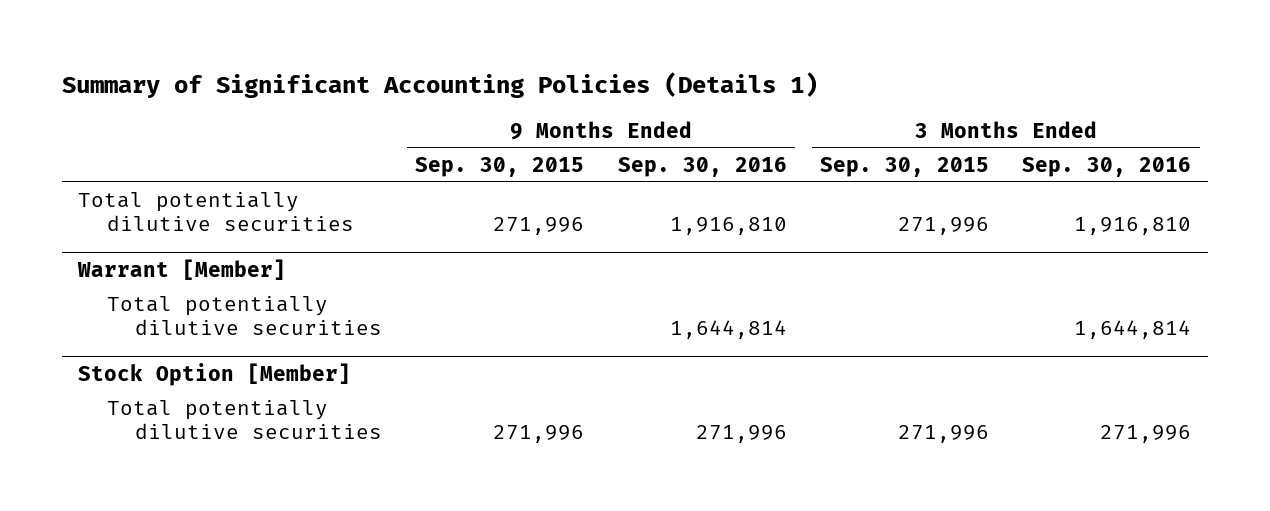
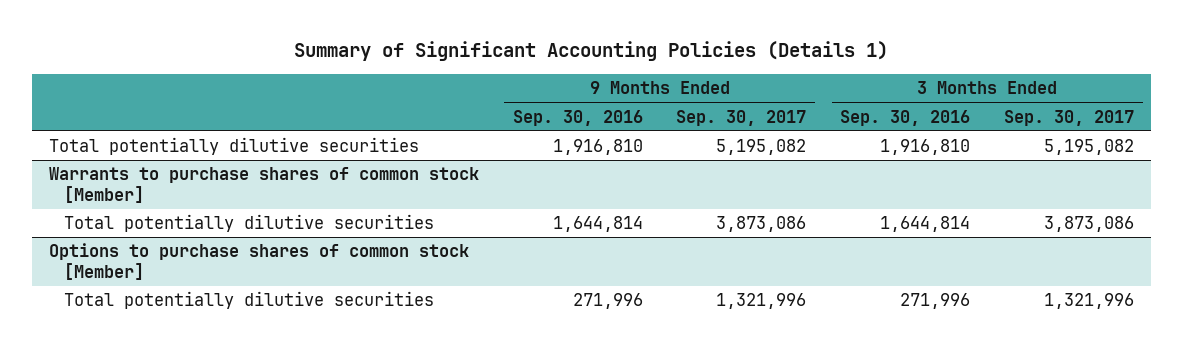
- | 9 Months Ended Sep. 30, 2015 | 9 Months Ended Sep. 30, 2016 | 3 Months Ended Sep. 30, 2015 | 3 Months Ended Sep. 30, 2016
+ | 9 Months Ended Sep. 30, 2016 | 9 Months Ended Sep. 30, 2017 | 3 Months Ended Sep. 30, 2016 | 3 Months Ended Sep. 30, 2017
- Warrant [Member]
+ Warrants to purchase shares of common stock [Member]
- Stock Option [Member]
+ Options to purchase shares of common stock [Member]

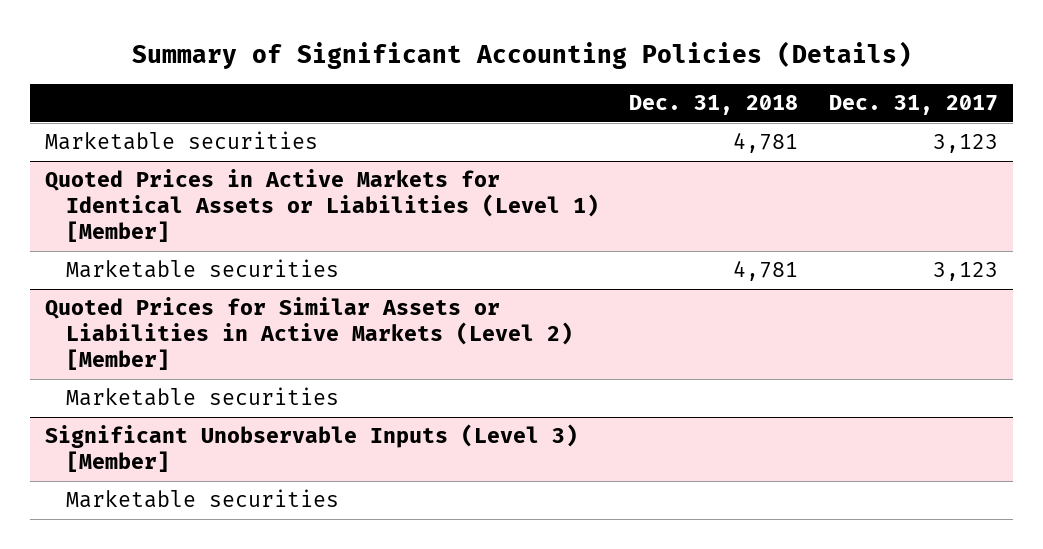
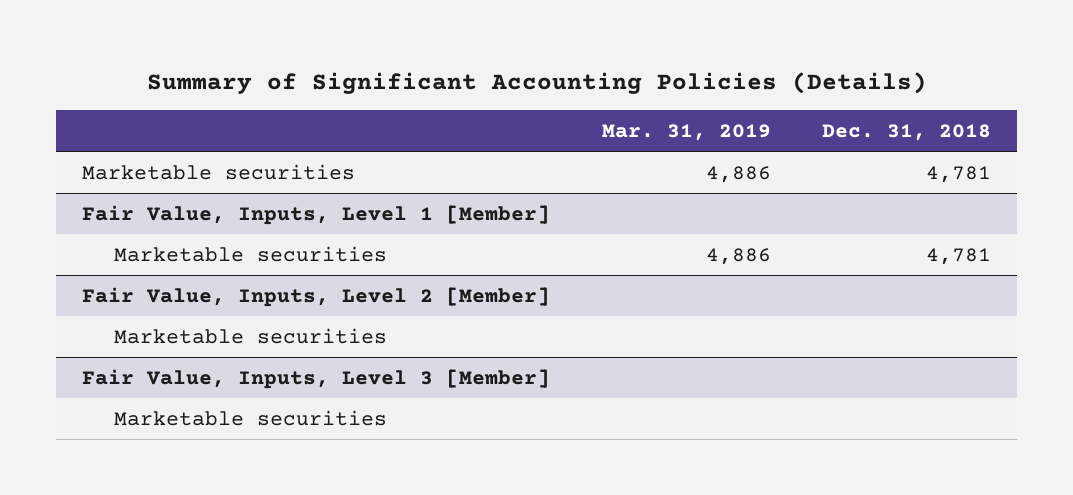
- | Dec. 31, 2018 | Dec. 31, 2017
+ | Mar. 31, 2019 | Dec. 31, 2018
- Quoted Prices in Active Markets for Identical Assets or Liabilities (Level 1) [Member]
+ Fair Value, Inputs, Level 1 [Member]
- Quoted Prices for Similar Assets or Liabilities in Active Markets (Level 2) [Member]
+ Fair Value, Inputs, Level 2 [Member]
- Significant Unobservable Inputs (Level 3) [Member]
+ Fair Value, Inputs, Level 3 [Member]

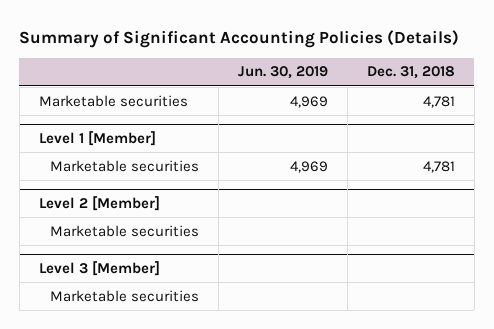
- | Mar. 31, 2019 | Dec. 31, 2018
+ | Jun. 30, 2019 | Dec. 31, 2018
- Fair Value, Inputs, Level 1 [Member]
+ Level 1 [Member]
- Fair Value, Inputs, Level 2 [Member]
+ Level 2 [Member]
- Fair Value, Inputs, Level 3 [Member]
+ Level 3 [Member]

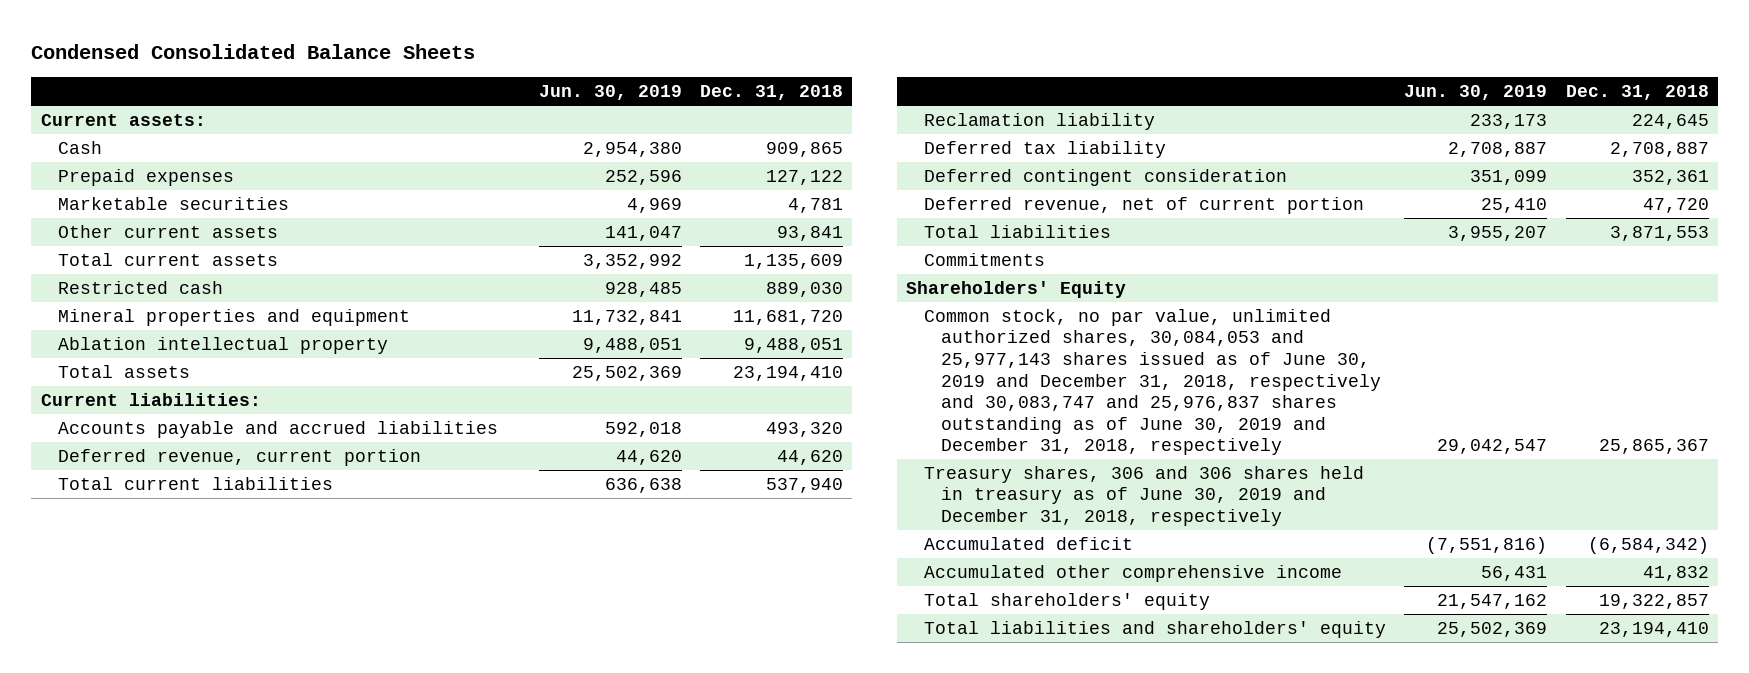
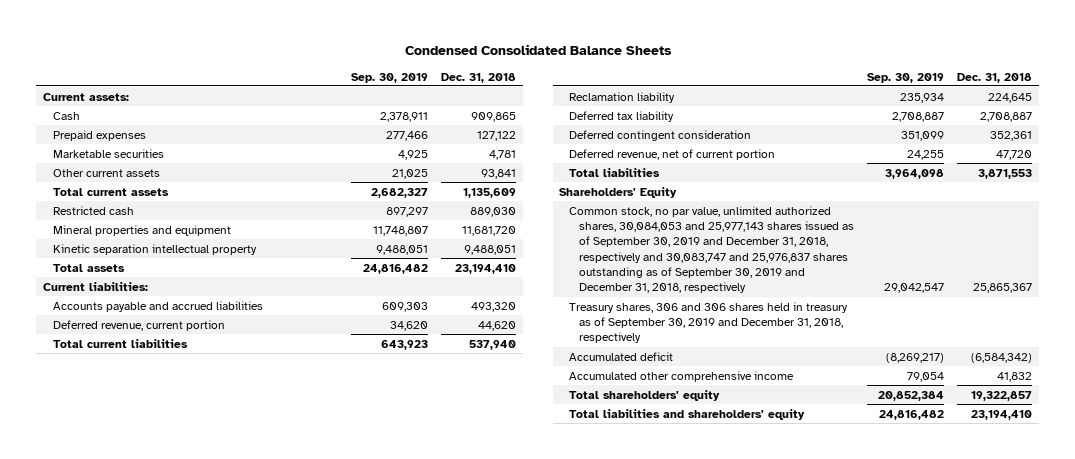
- | Jun. 30, 2019 | Dec. 31, 2018
+ | Sep. 30, 2019 | Dec. 31, 2018
- Ablation intellectual property | 9,488,051 | 9,488,051
+ Kinetic separation intellectual property | 9,488,051 | 9,488,051
- Commitments
- Common stock, no par value, unlimited authorized shares, 30,084,053 and 25,977,143 shares issued as of June 30, 2019 and December 31, 2018, respectively and 30,083,747 and 25,976,837 shares outstanding as of June 30, 2019 and December 31, 2018, respectively | 29,042,547 | 25,865,367
- Treasury shares, 306 and 306 shares held in treasury as of June 30, 2019 and December 31, 2018, respectively
+ Common stock, no par value, unlimited authorized shares, 30,084,053 and 25,977,143 shares issued as of September 30, 2019 and December 31, 2018, respectively and 30,083,747 and 25,976,837 shares outstanding as of September 30, 2019 and December 31, 2018, respectively | 29,042,547 | 25,865,367
+ Treasury shares, 306 and 306 shares held in treasury as of September 30, 2019 and December 31, 2018, respectively

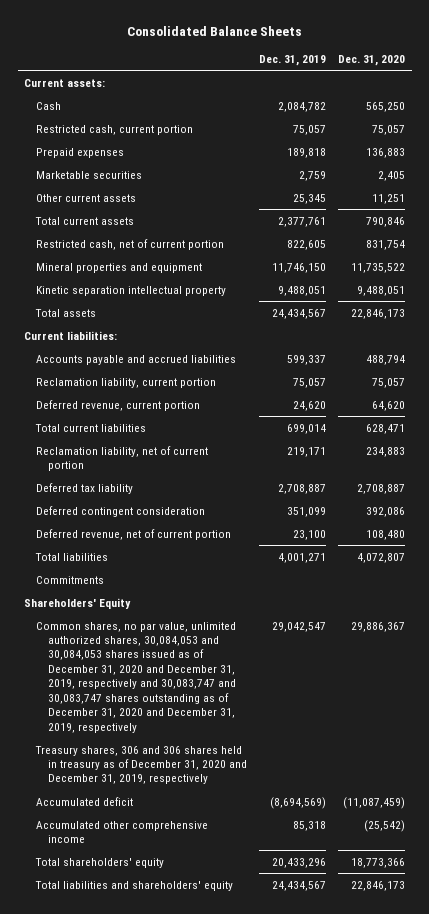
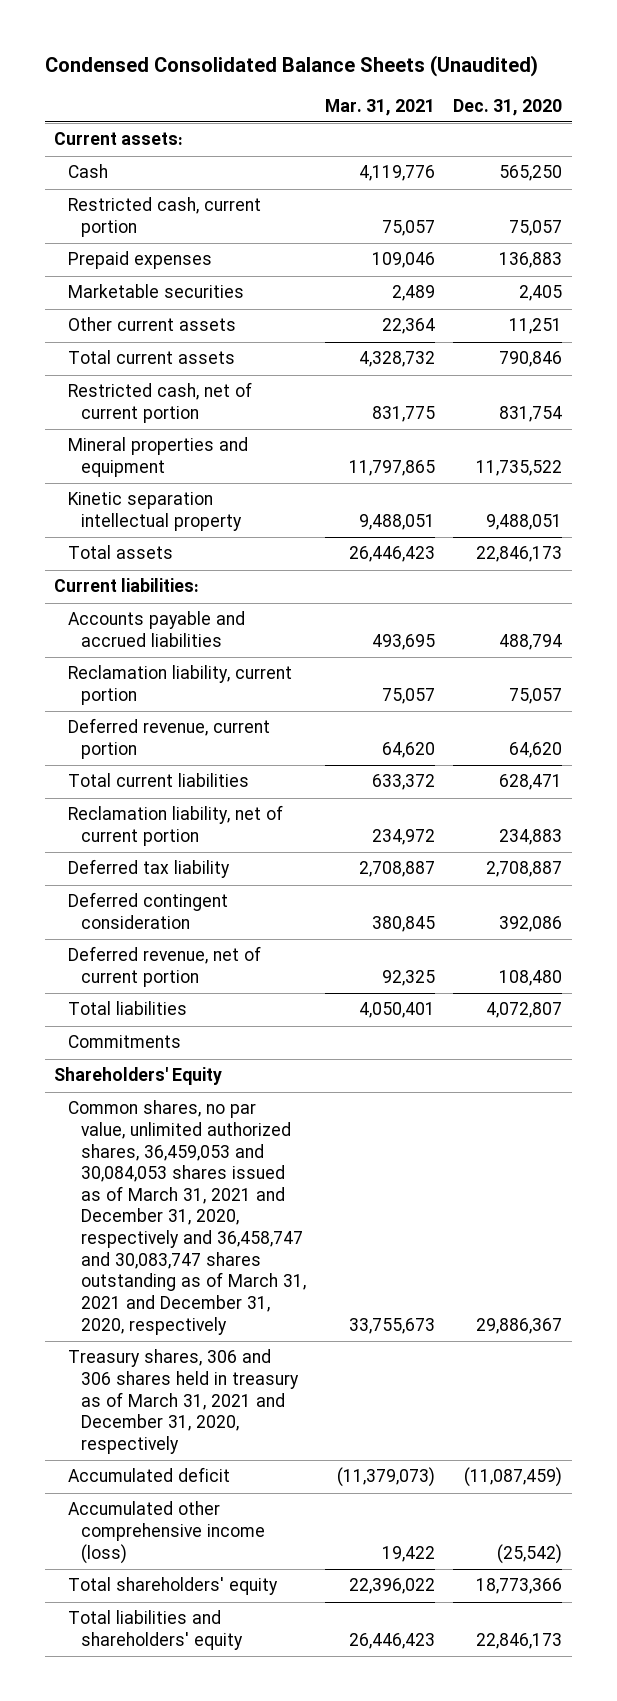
- Consolidated Balance Sheets
+ Condensed Consolidated Balance Sheets (Unaudited)
- | Dec. 31, 2019 | Dec. 31, 2020
+ | Mar. 31, 2021 | Dec. 31, 2020
- Common shares, no par value, unlimited authorized shares, 30,084,053 and 30,084,053 shares issued as of December 31, 2020 and December 31, 2019, respectively and 30,083,747 and 30,083,747 shares outstanding as of December 31, 2020 and December 31, 2019, respectively | 29,042,547 | 29,886,367
- Treasury shares, 306 and 306 shares held in treasury as of December 31, 2020 and December 31, 2019, respectively
+ Common shares, no par value, unlimited authorized shares, 36,459,053 and 30,084,053 shares issued as of March 31, 2021 and December 31, 2020, respectively and 36,458,747 and 30,083,747 shares outstanding as of March 31, 2021 and December 31, 2020, respectively | 33,755,673 | 29,886,367
+ Treasury shares, 306 and 306 shares held in treasury as of March 31, 2021 and December 31, 2020, respectively
- Accumulated other comprehensive income | 85,318 | (25,542)
+ Accumulated other comprehensive income (loss) | 19,422 | (25,542)

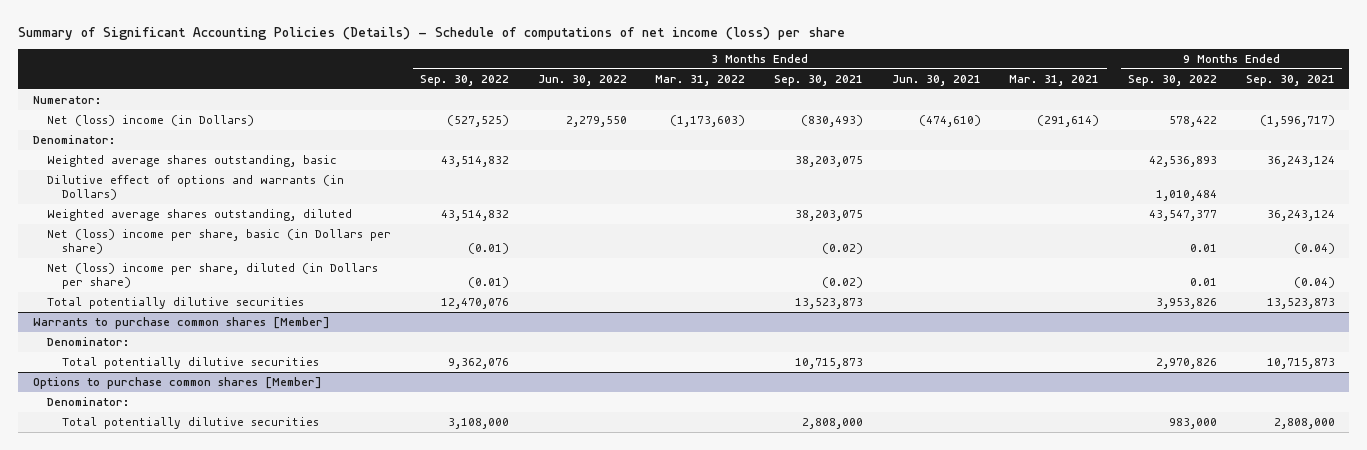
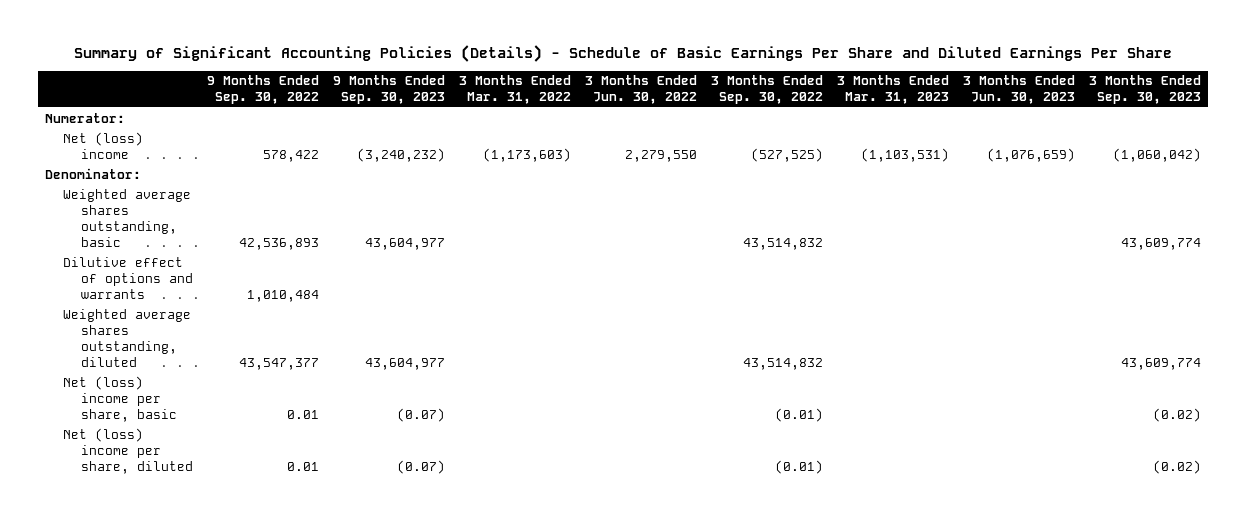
- Summary of Significant Accounting Policies (Details) - Schedule of computations of net income (loss) per share
+ Summary of Significant Accounting Policies (Details) - Schedule of Basic Earnings Per Share and Diluted Earnings Per Share
- | 3 Months Ended Sep. 30, 2022 | 3 Months Ended Jun. 30, 2022 | 3 Months Ended Mar. 31, 2022 | 3 Months Ended Sep. 30, 2021 | 3 Months Ended Jun. 30, 2021 | 3 Months Ended Mar. 31, 2021 | 9 Months Ended Sep. 30, 2022 | 9 Months Ended Sep. 30, 2021
+ | 9 Months Ended Sep. 30, 2022 | 9 Months Ended Sep. 30, 2023 | 3 Months Ended Mar. 31, 2022 | 3 Months Ended Jun. 30, 2022 | 3 Months Ended Sep. 30, 2022 | 3 Months Ended Mar. 31, 2023 | 3 Months Ended Jun. 30, 2023 | 3 Months Ended Sep. 30, 2023
- Net (loss) income (in Dollars) | (527,525) | 2,279,550 | (1,173,603) | (830,493) | (474,610) | (291,614) | 578,422 | (1,596,717)
+ Net (loss) income | 578,422 | (3,240,232) | (1,173,603) | 2,279,550 | (527,525) | (1,103,531) | (1,076,659) | (1,060,042)
- Dilutive effect of options and warrants (in Dollars) | | | | | | | 1,010,484 |
+ Dilutive effect of options and warrants | 1,010,484 | | | | | | |
- Net (loss) income per share, basic (in Dollars per share) | (0.01) | | | (0.02) | | | 0.01 | (0.04)
- Net (loss) income per share, diluted (in Dollars per share) | (0.01) | | | (0.02) | | | 0.01 | (0.04)
- Total potentially dilutive securities | 12,470,076 | | | 13,523,873 | | | 3,953,826 | 13,523,873
- Warrants to purchase common shares [Member]
- Denominator:
- Total potentially dilutive securities | 9,362,076 | | | 10,715,873 | | | 2,970,826 | 10,715,873
- Options to purchase common shares [Member]
- Denominator:
- Total potentially dilutive securities | 3,108,000 | | | 2,808,000 | | | 983,000 | 2,808,000
+ Net (loss) income per share, basic | 0.01 | (0.07) | | | (0.01) | | | (0.02)
+ Net (loss) income per share, diluted | 0.01 | (0.07) | | | (0.01) | | | (0.02)

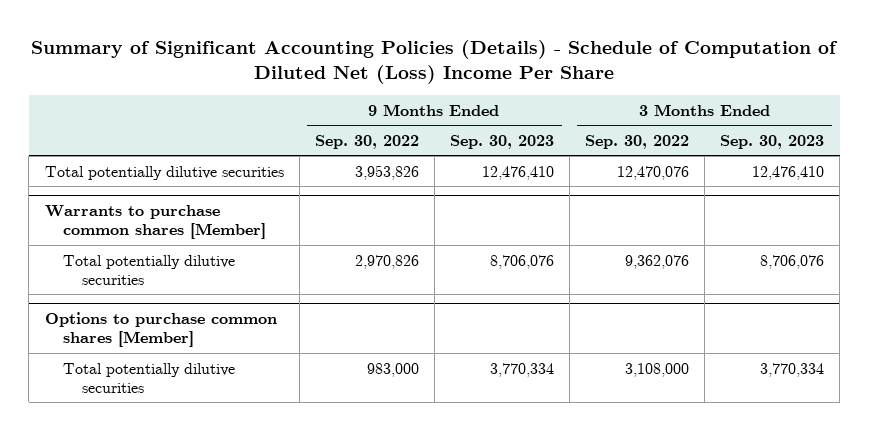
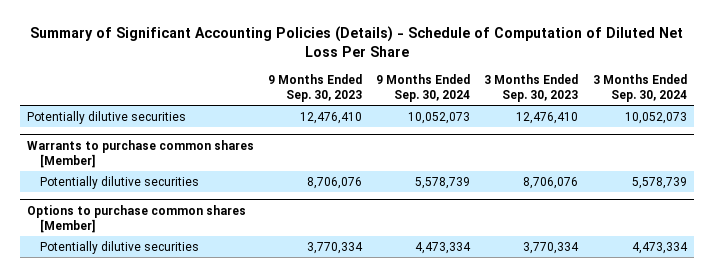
- Summary of Significant Accounting Policies (Details) - Schedule of Computation of Diluted Net (Loss) Income Per Share
+ Summary of Significant Accounting Policies (Details) - Schedule of Computation of Diluted Net Loss Per Share
- | 9 Months Ended Sep. 30, 2022 | 9 Months Ended Sep. 30, 2023 | 3 Months Ended Sep. 30, 2022 | 3 Months Ended Sep. 30, 2023
+ | 9 Months Ended Sep. 30, 2023 | 9 Months Ended Sep. 30, 2024 | 3 Months Ended Sep. 30, 2023 | 3 Months Ended Sep. 30, 2024
- Total potentially dilutive securities | 3,953,826 | 12,476,410 | 12,470,076 | 12,476,410
+ Potentially dilutive securities | 12,476,410 | 10,052,073 | 12,476,410 | 10,052,073
@ Warrants to purchase common shares [Member]
- Total potentially dilutive securities | 2,970,826 | 8,706,076 | 9,362,076 | 8,706,076
+ Potentially dilutive securities | 8,706,076 | 5,578,739 | 8,706,076 | 5,578,739
@ Options to purchase common shares [Member]
- Total potentially dilutive securities | 983,000 | 3,770,334 | 3,108,000 | 3,770,334
+ Potentially dilutive securities | 3,770,334 | 4,473,334 | 3,770,334 | 4,473,334

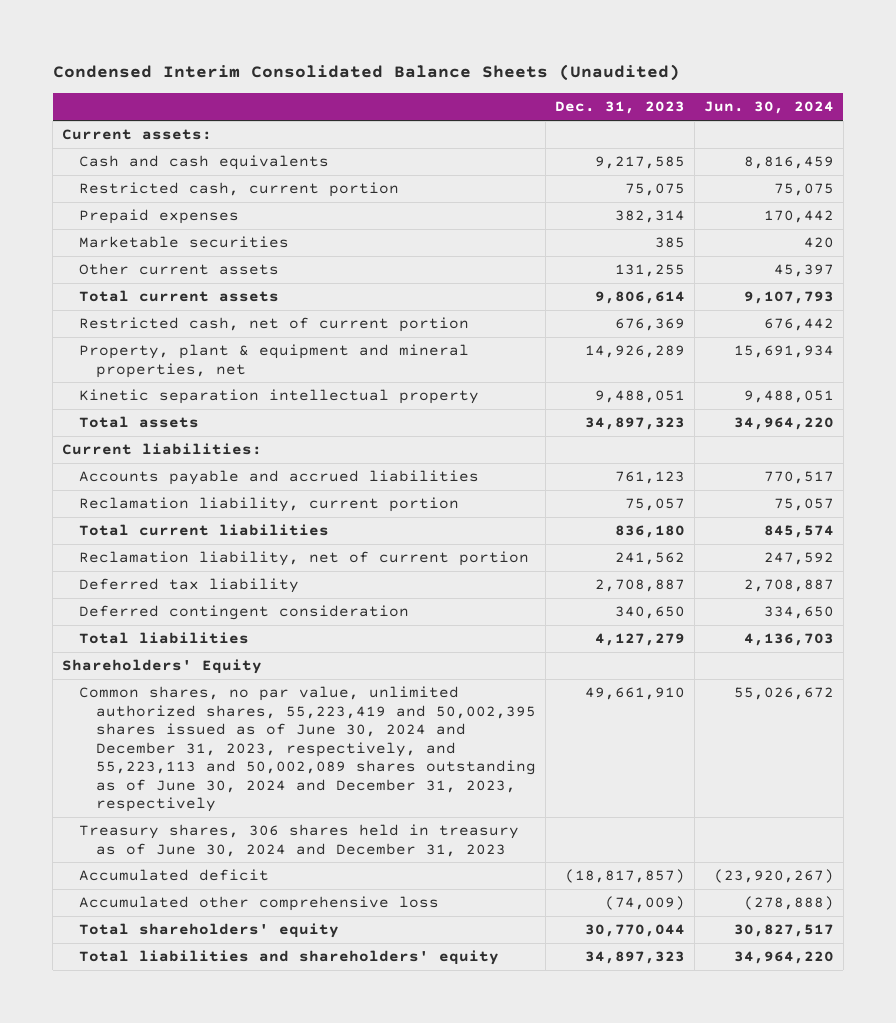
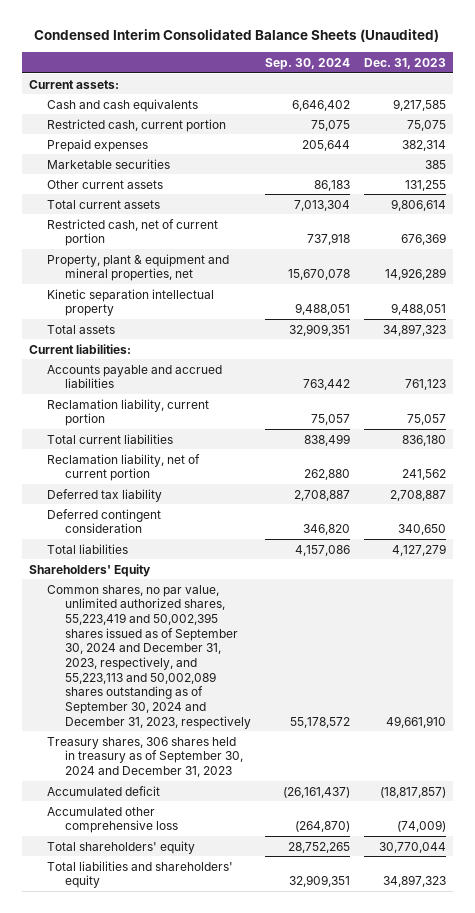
- | Dec. 31, 2023 | Jun. 30, 2024
+ | Sep. 30, 2024 | Dec. 31, 2023
- Common shares, no par value, unlimited authorized shares, 55,223,419 and 50,002,395 shares issued as of June 30, 2024 and December 31, 2023, respectively, and 55,223,113 and 50,002,089 shares outstanding as of June 30, 2024 and December 31, 2023, respectively | 49,661,910 | 55,026,672
- Treasury shares, 306 shares held in treasury as of June 30, 2024 and December 31, 2023
+ Common shares, no par value, unlimited authorized shares, 55,223,419 and 50,002,395 shares issued as of September 30, 2024 and December 31, 2023, respectively, and 55,223,113 and 50,002,089 shares outstanding as of September 30, 2024 and December 31, 2023, respectively | 55,178,572 | 49,661,910
+ Treasury shares, 306 shares held in treasury as of September 30, 2024 and December 31, 2023

